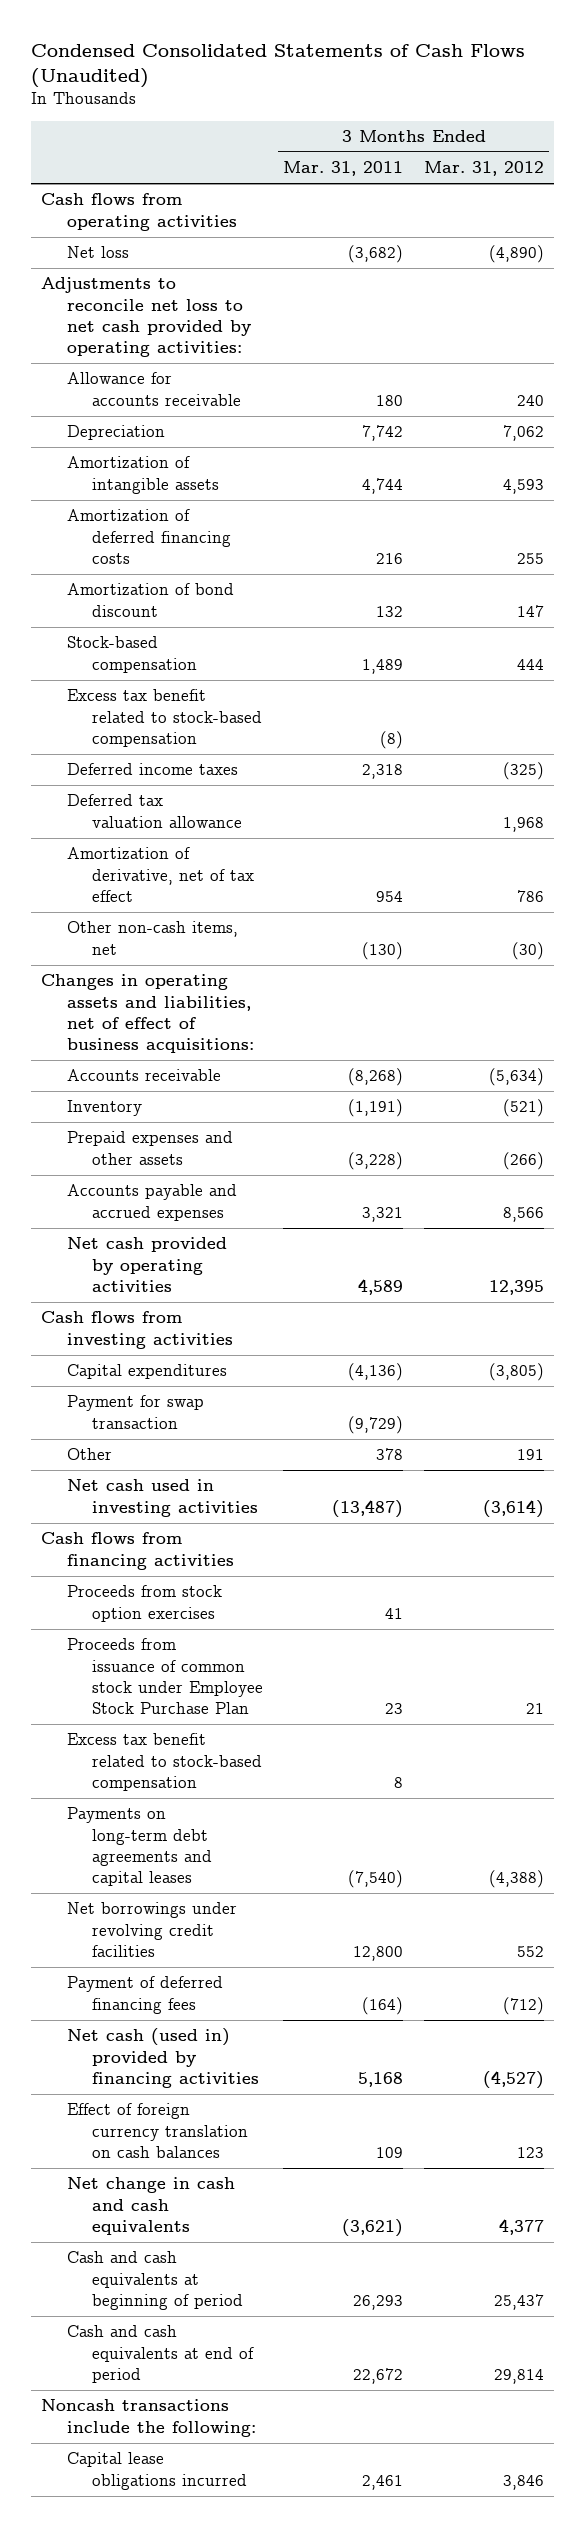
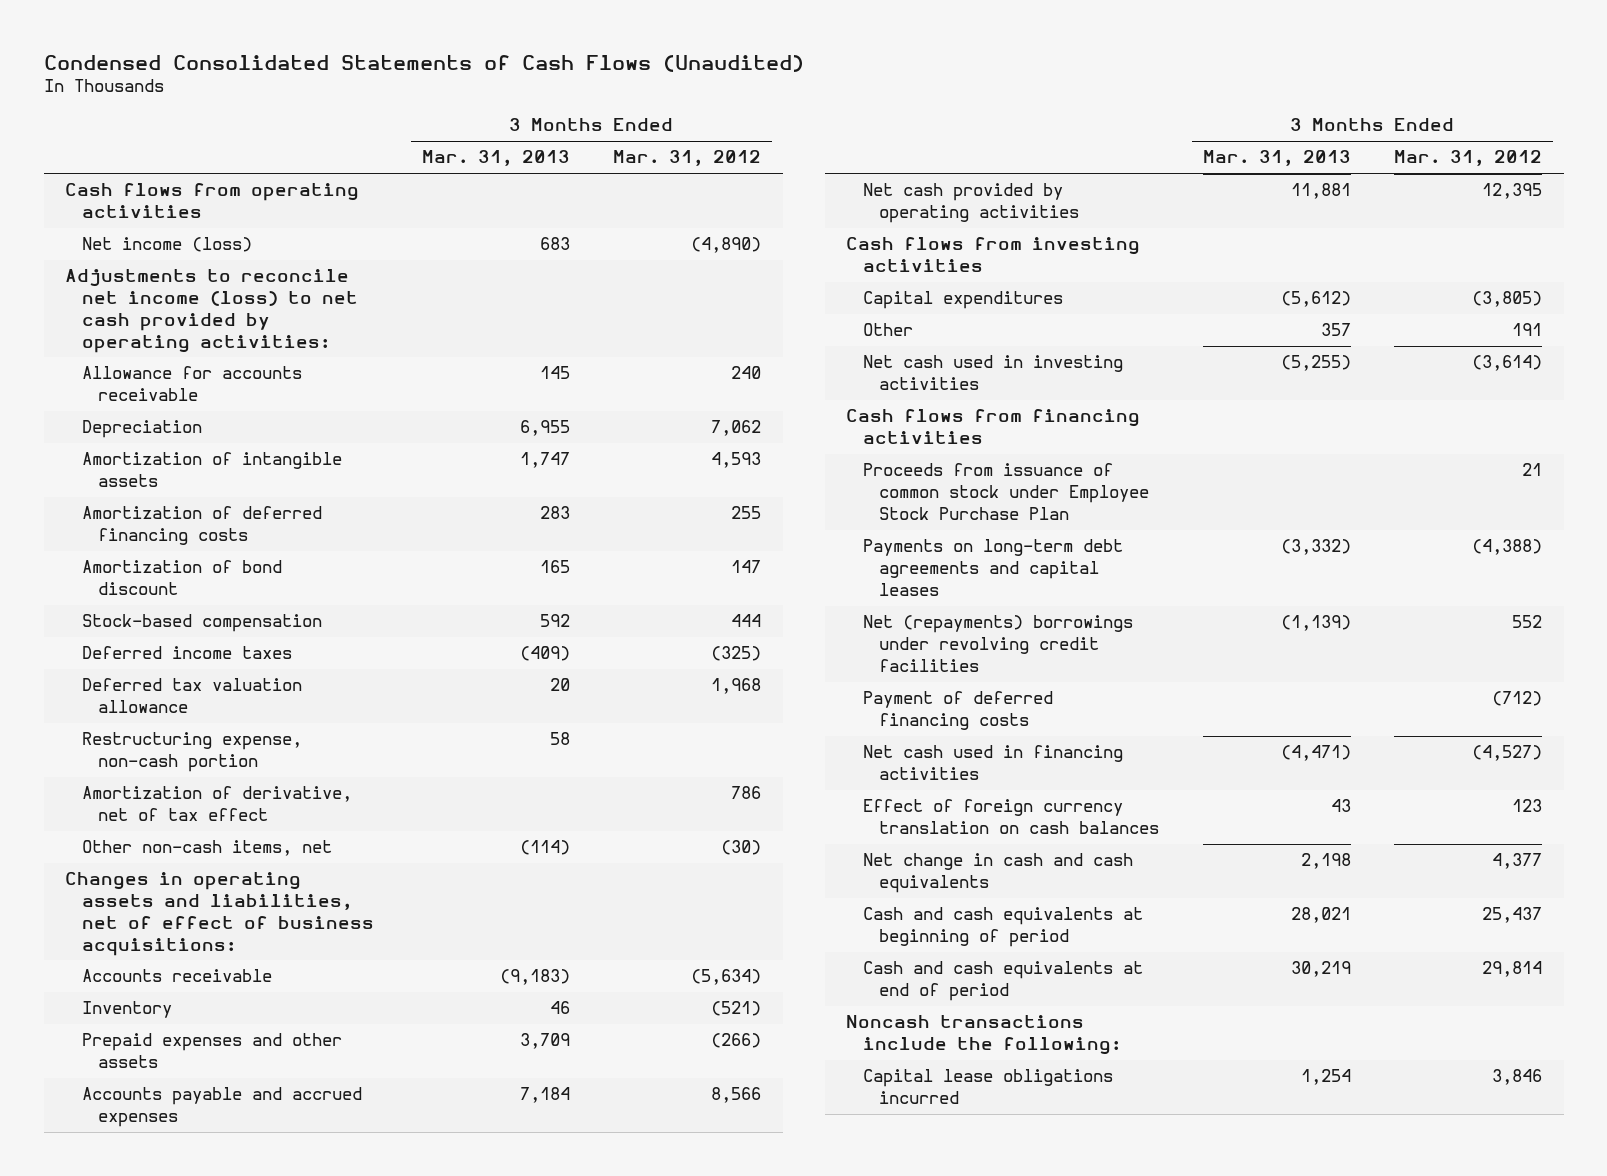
- | 3 Months Ended Mar. 31, 2011 | 3 Months Ended Mar. 31, 2012
+ | 3 Months Ended Mar. 31, 2013 | 3 Months Ended Mar. 31, 2012
- Net loss | (3,682) | (4,890)
- Adjustments to reconcile net loss to net cash provided by operating activities:
+ Net income (loss) | 683 | (4,890)
+ Adjustments to reconcile net income (loss) to net cash provided by operating activities:
- Excess tax benefit related to stock-based compensation | (8) |
+ Restructuring expense, non-cash portion | 58 |
- Payment for swap transaction | (9,729) |
- Proceeds from stock option exercises | 41 |
- Excess tax benefit related to stock-based compensation | 8 |
- Net borrowings under revolving credit facilities | 12,800 | 552
- Payment of deferred financing fees | (164) | (712)
- Net cash (used in) provided by financing activities | 5,168 | (4,527)
+ Net (repayments) borrowings under revolving credit facilities | (1,139) | 552
+ Payment of deferred financing costs | | (712)
+ Net cash used in financing activities | (4,471) | (4,527)

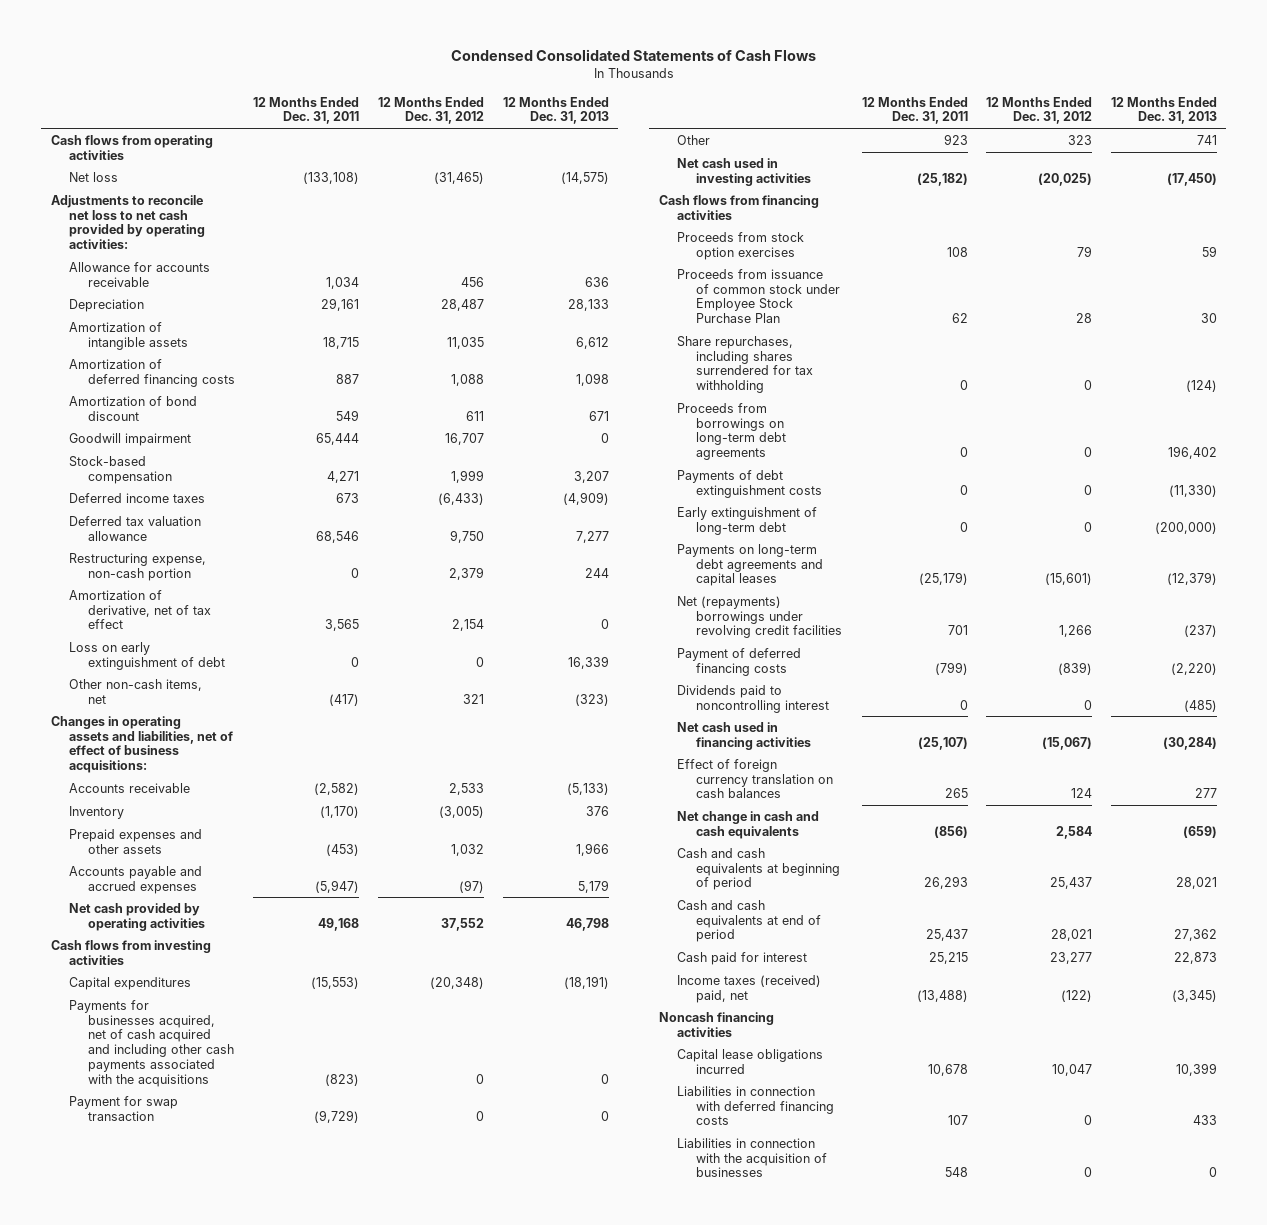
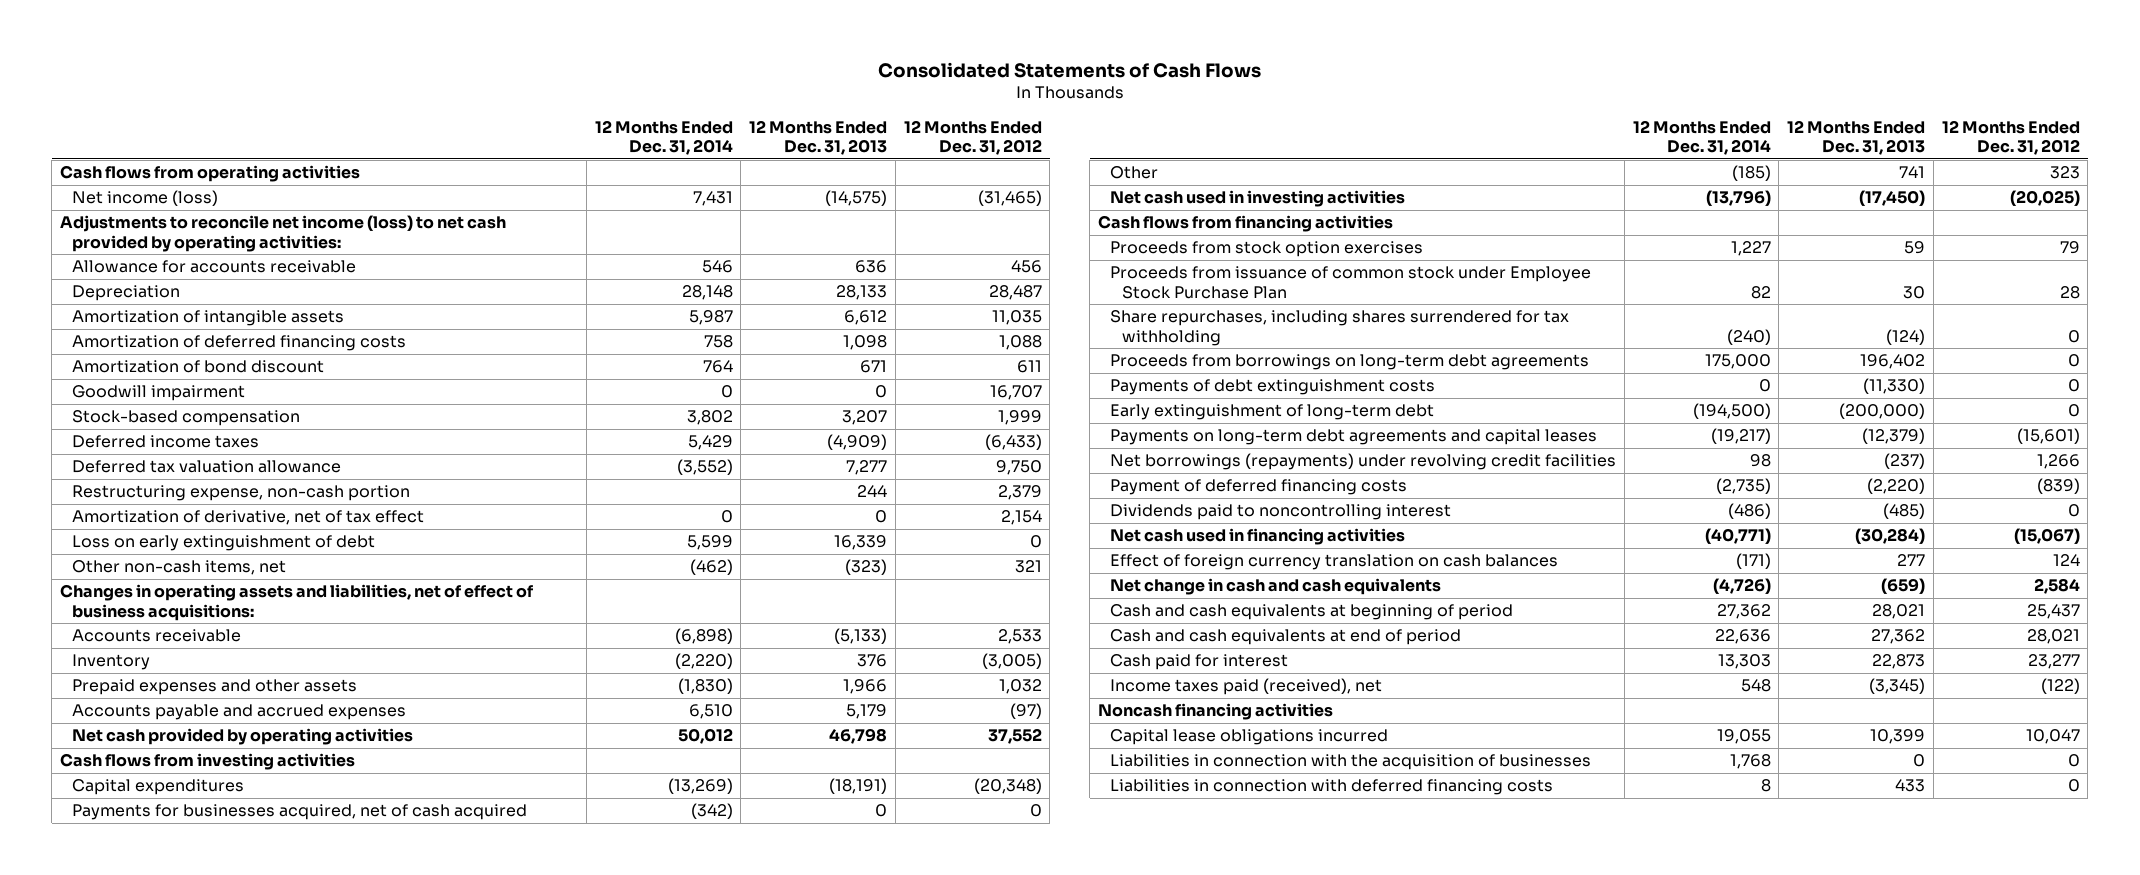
- Condensed Consolidated Statements of Cash Flows
+ Consolidated Statements of Cash Flows
- | 12 Months Ended Dec. 31, 2011 | 12 Months Ended Dec. 31, 2012 | 12 Months Ended Dec. 31, 2013
+ | 12 Months Ended Dec. 31, 2014 | 12 Months Ended Dec. 31, 2013 | 12 Months Ended Dec. 31, 2012
- Net loss | (133,108) | (31,465) | (14,575)
- Adjustments to reconcile net loss to net cash provided by operating activities:
+ Net income (loss) | 7,431 | (14,575) | (31,465)
+ Adjustments to reconcile net income (loss) to net cash provided by operating activities:
- Payments for businesses acquired, net of cash acquired and including other cash payments associated with the acquisitions | (823) | 0 | 0
- Payment for swap transaction | (9,729) | 0 | 0
+ Payments for businesses acquired, net of cash acquired | (342) | 0 | 0
- Net (repayments) borrowings under revolving credit facilities | 701 | 1,266 | (237)
+ Net borrowings (repayments) under revolving credit facilities | 98 | (237) | 1,266
- Income taxes (received) paid, net | (13,488) | (122) | (3,345)
+ Income taxes paid (received), net | 548 | (3,345) | (122)
moved down: Liabilities in connection with deferred financing costs | 8 | 433 | 0

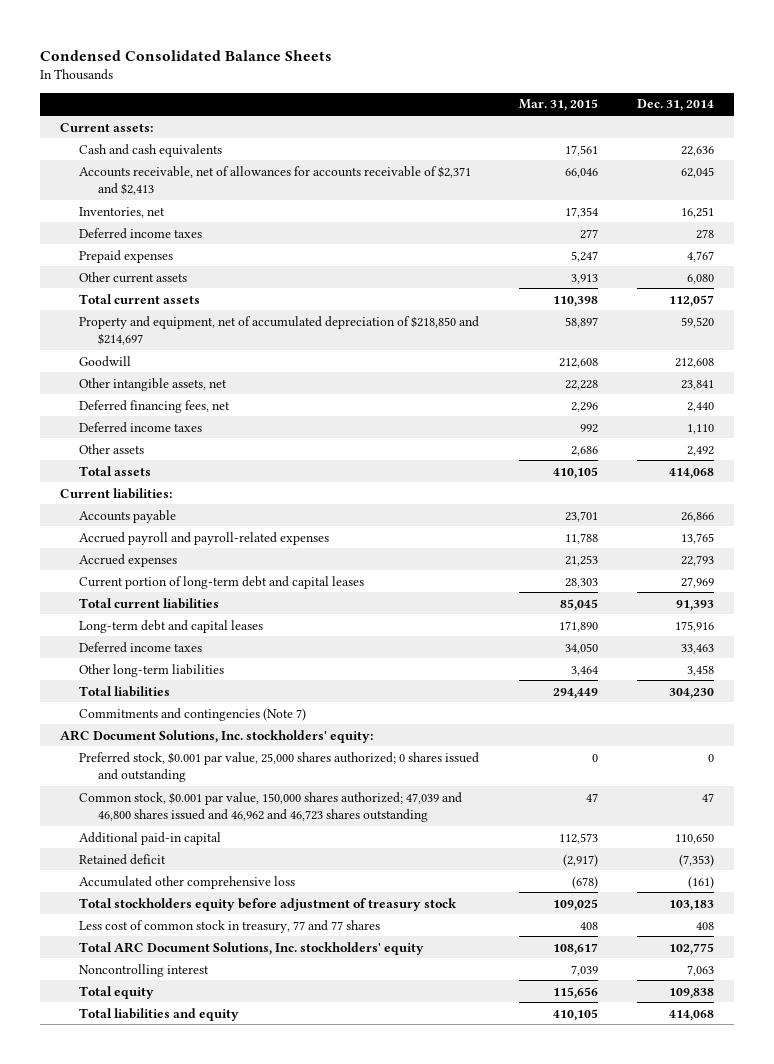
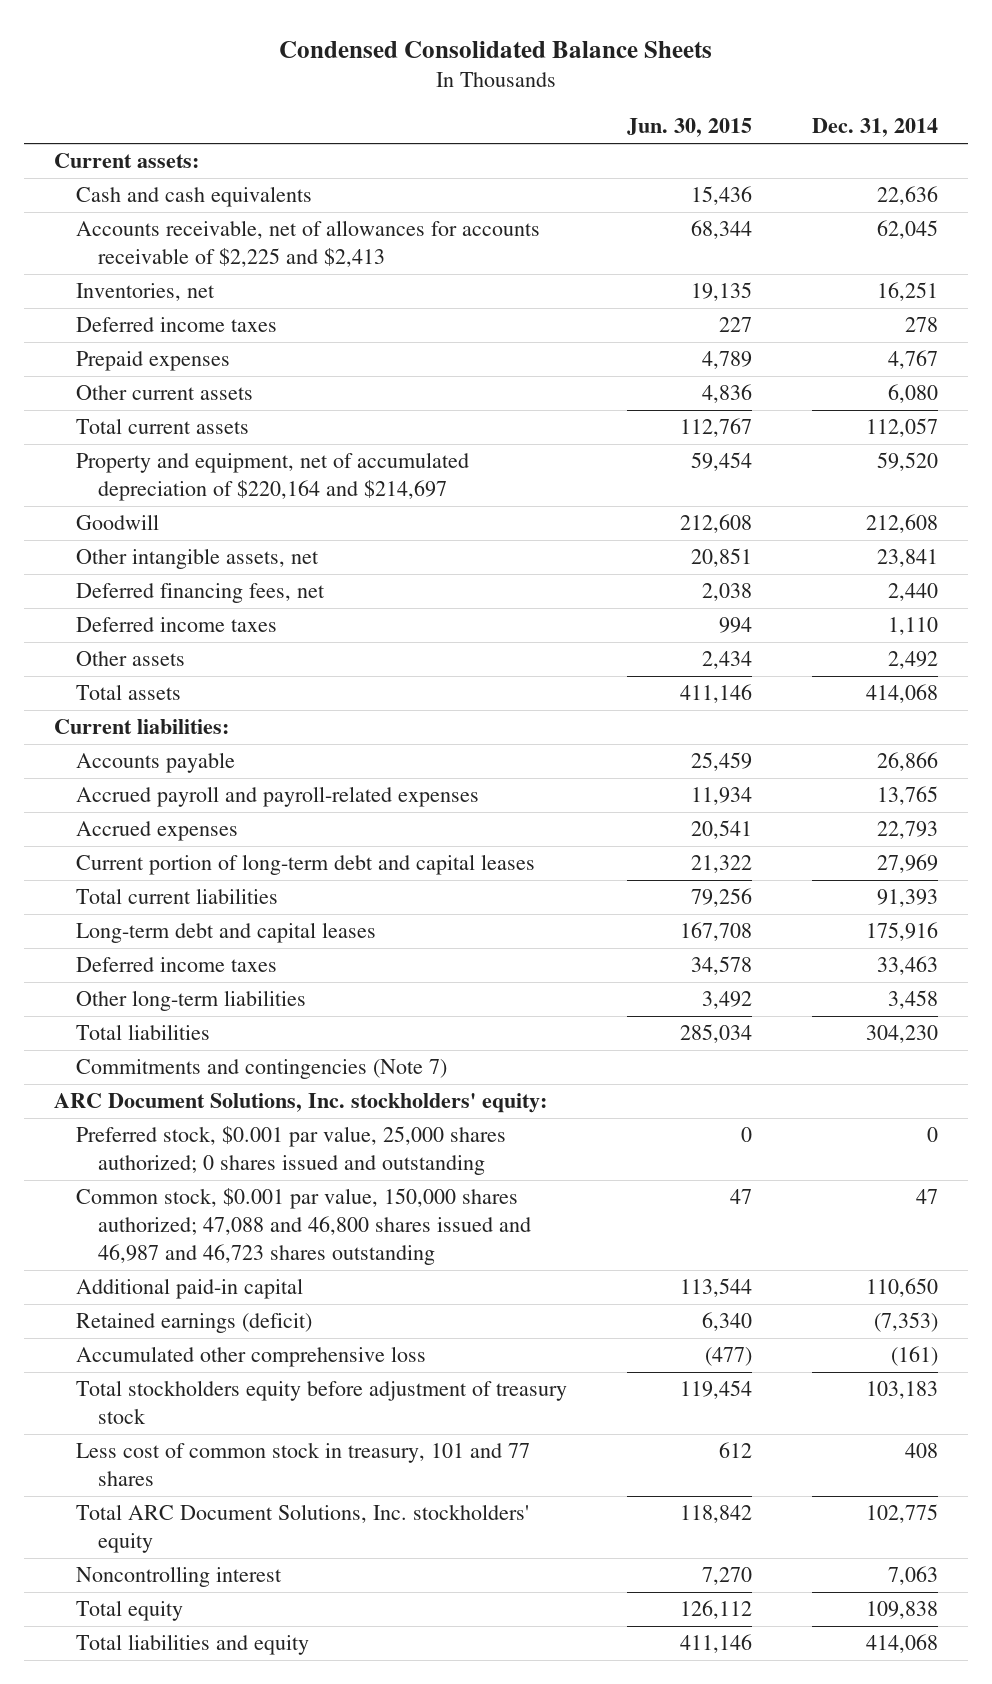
- | Mar. 31, 2015 | Dec. 31, 2014
+ | Jun. 30, 2015 | Dec. 31, 2014
- Accounts receivable, net of allowances for accounts receivable of $2,371 and $2,413 | 66,046 | 62,045
+ Accounts receivable, net of allowances for accounts receivable of $2,225 and $2,413 | 68,344 | 62,045
- Property and equipment, net of accumulated depreciation of $218,850 and $214,697 | 58,897 | 59,520
+ Property and equipment, net of accumulated depreciation of $220,164 and $214,697 | 59,454 | 59,520
- Common stock, $0.001 par value, 150,000 shares authorized; 47,039 and 46,800 shares issued and 46,962 and 46,723 shares outstanding | 47 | 47
+ Common stock, $0.001 par value, 150,000 shares authorized; 47,088 and 46,800 shares issued and 46,987 and 46,723 shares outstanding | 47 | 47
- Retained deficit | (2,917) | (7,353)
+ Retained earnings (deficit) | 6,340 | (7,353)
- Less cost of common stock in treasury, 77 and 77 shares | 408 | 408
+ Less cost of common stock in treasury, 101 and 77 shares | 612 | 408

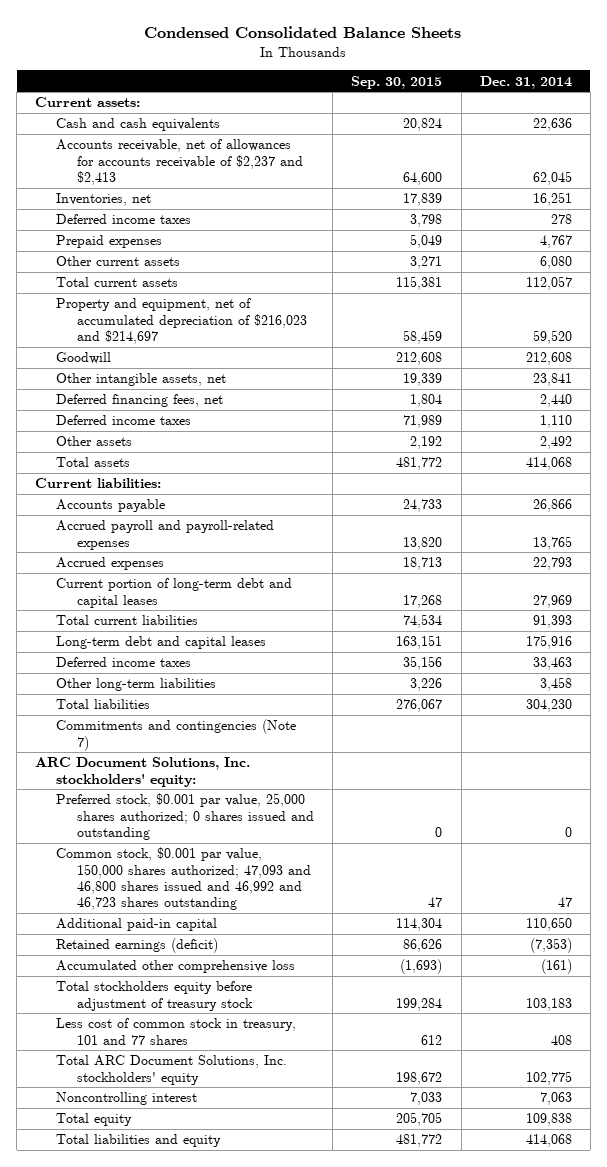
- | Jun. 30, 2015 | Dec. 31, 2014
+ | Sep. 30, 2015 | Dec. 31, 2014
- Accounts receivable, net of allowances for accounts receivable of $2,225 and $2,413 | 68,344 | 62,045
+ Accounts receivable, net of allowances for accounts receivable of $2,237 and $2,413 | 64,600 | 62,045
- Property and equipment, net of accumulated depreciation of $220,164 and $214,697 | 59,454 | 59,520
+ Property and equipment, net of accumulated depreciation of $216,023 and $214,697 | 58,459 | 59,520
- Common stock, $0.001 par value, 150,000 shares authorized; 47,088 and 46,800 shares issued and 46,987 and 46,723 shares outstanding | 47 | 47
+ Common stock, $0.001 par value, 150,000 shares authorized; 47,093 and 46,800 shares issued and 46,992 and 46,723 shares outstanding | 47 | 47

